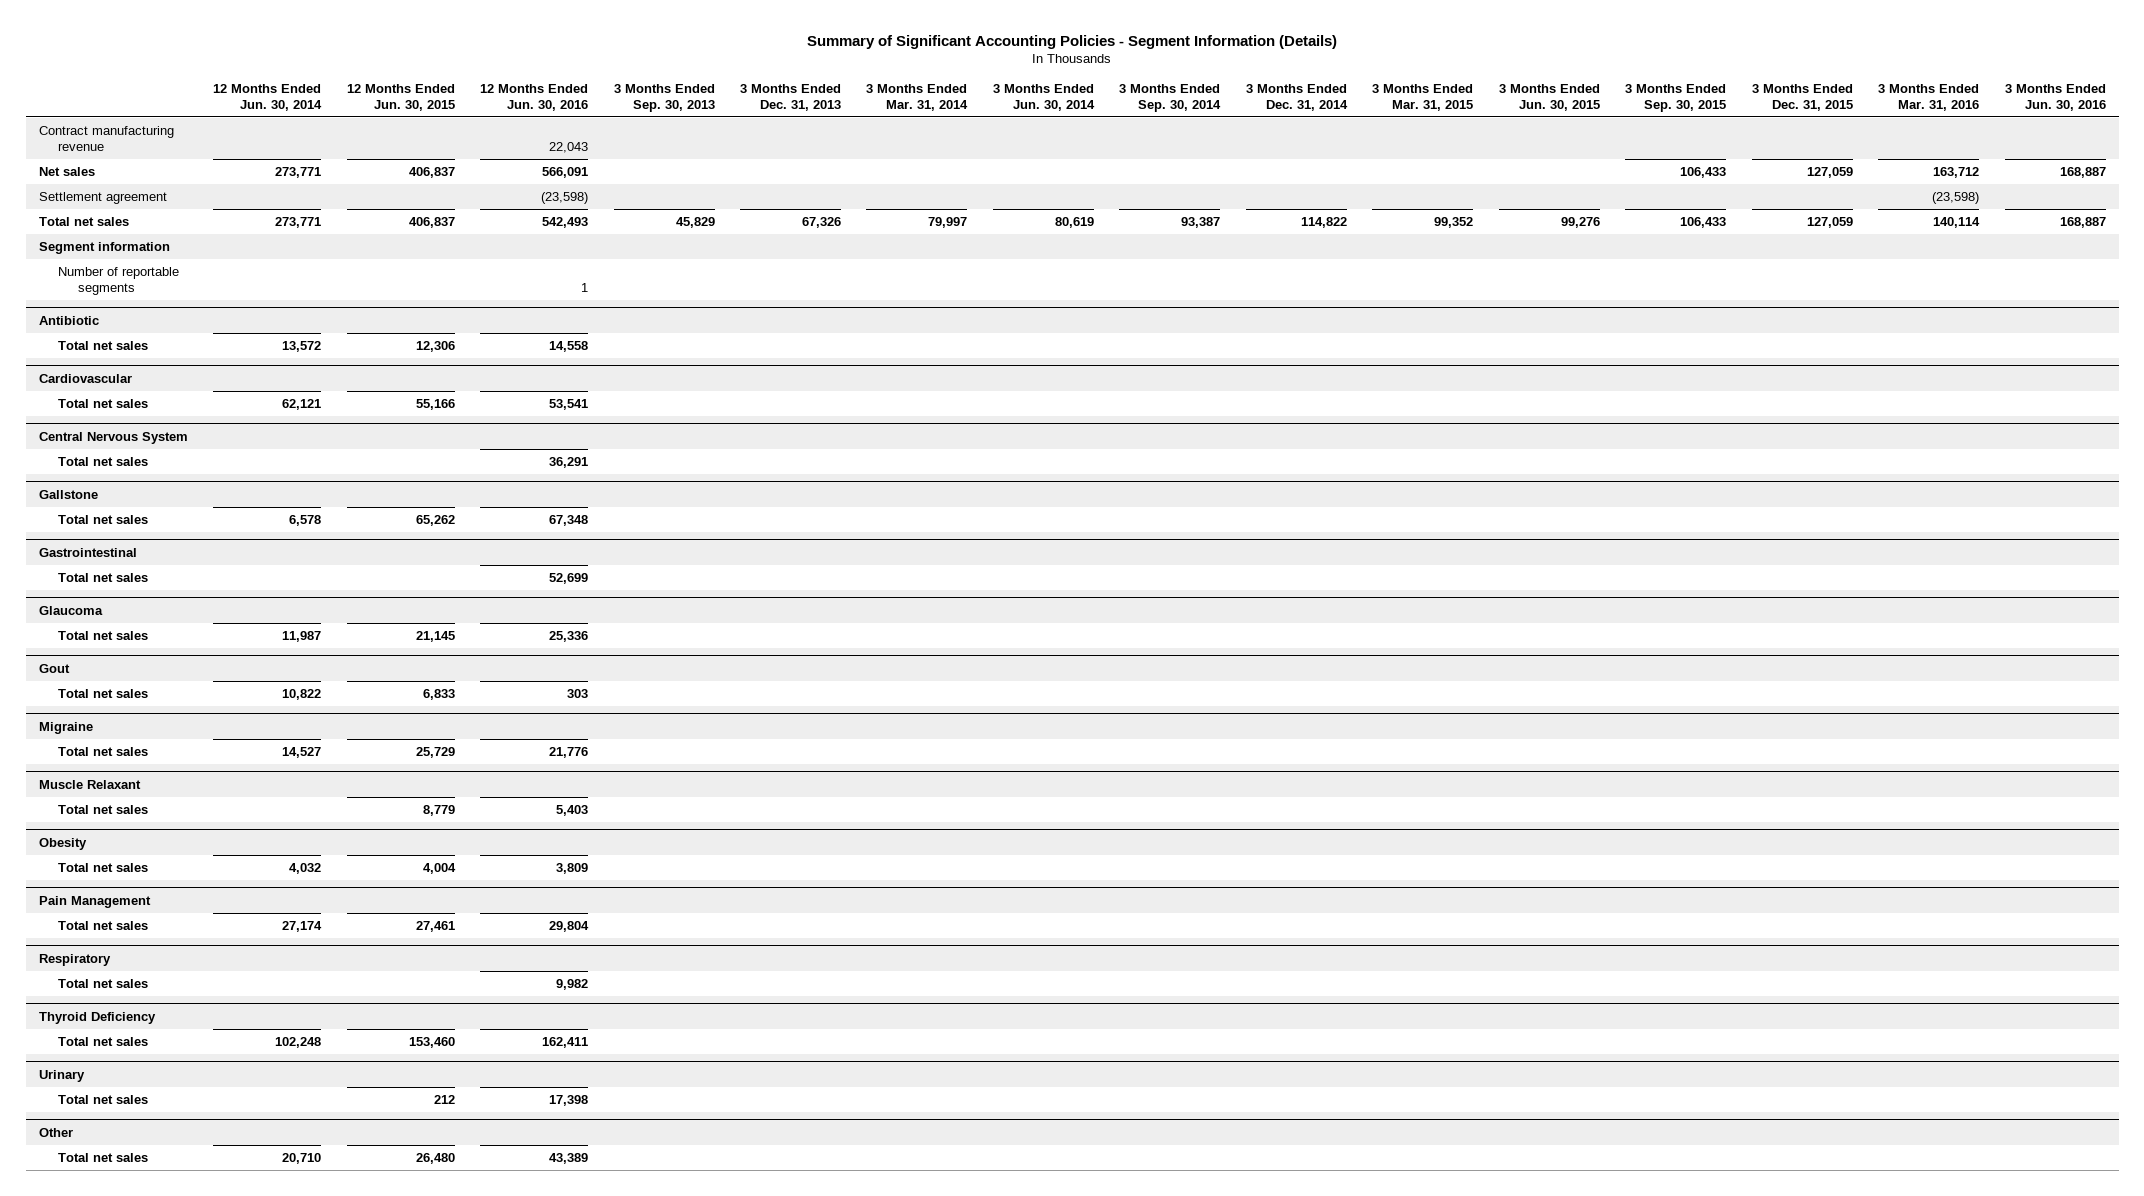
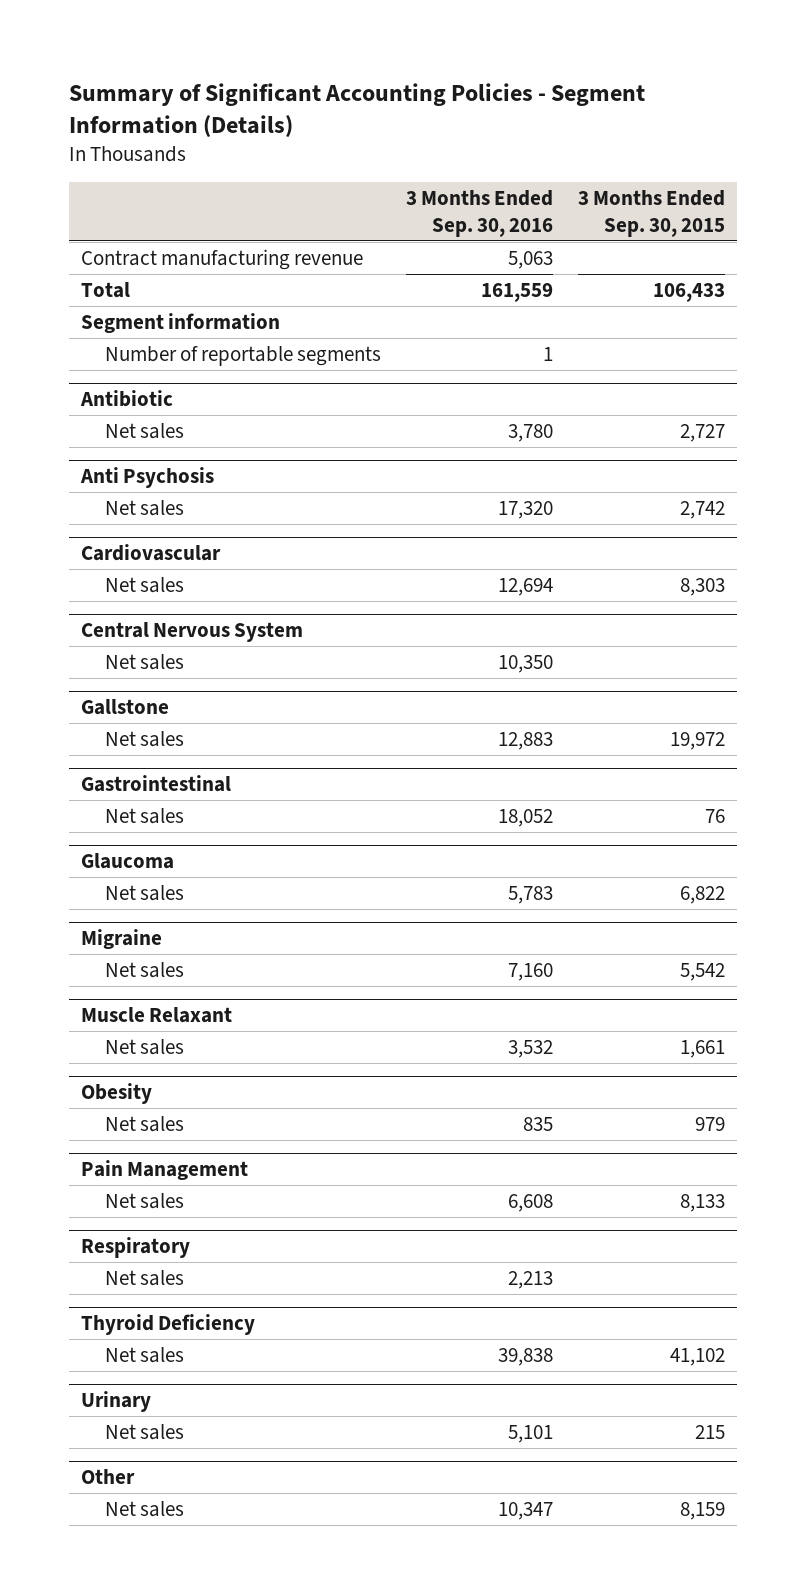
- | 12 Months Ended Jun. 30, 2014 | 12 Months Ended Jun. 30, 2015 | 12 Months Ended Jun. 30, 2016 | 3 Months Ended Sep. 30, 2013 | 3 Months Ended Dec. 31, 2013 | 3 Months Ended Mar. 31, 2014 | 3 Months Ended Jun. 30, 2014 | 3 Months Ended Sep. 30, 2014 | 3 Months Ended Dec. 31, 2014 | 3 Months Ended Mar. 31, 2015 | 3 Months Ended Jun. 30, 2015 | 3 Months Ended Sep. 30, 2015 | 3 Months Ended Dec. 31, 2015 | 3 Months Ended Mar. 31, 2016 | 3 Months Ended Jun. 30, 2016
+ | 3 Months Ended Sep. 30, 2016 | 3 Months Ended Sep. 30, 2015
- Net sales | 273,771 | 406,837 | 566,091 | | | | | | | | | 106,433 | 127,059 | 163,712 | 168,887
- Settlement agreement | | | (23,598) | | | | | | | | | | | (23,598) |
- Total net sales | 273,771 | 406,837 | 542,493 | 45,829 | 67,326 | 79,997 | 80,619 | 93,387 | 114,822 | 99,352 | 99,276 | 106,433 | 127,059 | 140,114 | 168,887
+ Total | 161,559 | 106,433
@ Antibiotic
- Total net sales | 13,572 | 12,306 | 14,558 | | | | | | | | | | | |
+ Net sales | 3,780 | 2,727
+ Anti Psychosis
+ Net sales | 17,320 | 2,742
@ Cardiovascular
- Total net sales | 62,121 | 55,166 | 53,541 | | | | | | | | | | | |
+ Net sales | 12,694 | 8,303
@ Central Nervous System
- Total net sales | | | 36,291 | | | | | | | | | | | |
+ Net sales | 10,350 |
@ Gallstone
- Total net sales | 6,578 | 65,262 | 67,348 | | | | | | | | | | | |
+ Net sales | 12,883 | 19,972
@ Gastrointestinal
- Total net sales | | | 52,699 | | | | | | | | | | | |
+ Net sales | 18,052 | 76
@ Glaucoma
- Total net sales | 11,987 | 21,145 | 25,336 | | | | | | | | | | | |
- Gout
- Total net sales | 10,822 | 6,833 | 303 | | | | | | | | | | | |
@ Glaucoma
+ Net sales | 5,783 | 6,822
@ Migraine
- Total net sales | 14,527 | 25,729 | 21,776 | | | | | | | | | | | |
+ Net sales | 7,160 | 5,542
@ Muscle Relaxant
- Total net sales | | 8,779 | 5,403 | | | | | | | | | | | |
+ Net sales | 3,532 | 1,661
@ Obesity
- Total net sales | 4,032 | 4,004 | 3,809 | | | | | | | | | | | |
+ Net sales | 835 | 979
@ Pain Management
- Total net sales | 27,174 | 27,461 | 29,804 | | | | | | | | | | | |
+ Net sales | 6,608 | 8,133
@ Respiratory
- Total net sales | | | 9,982 | | | | | | | | | | | |
+ Net sales | 2,213 |
@ Thyroid Deficiency
- Total net sales | 102,248 | 153,460 | 162,411 | | | | | | | | | | | |
+ Net sales | 39,838 | 41,102
@ Urinary
- Total net sales | | 212 | 17,398 | | | | | | | | | | | |
+ Net sales | 5,101 | 215
@ Other
- Total net sales | 20,710 | 26,480 | 43,389 | | | | | | | | | | | |
+ Net sales | 10,347 | 8,159

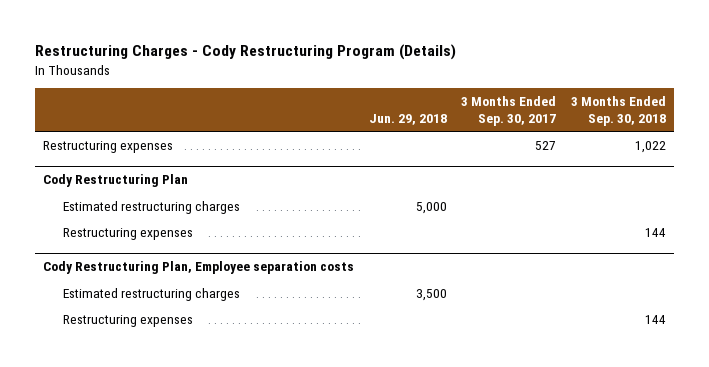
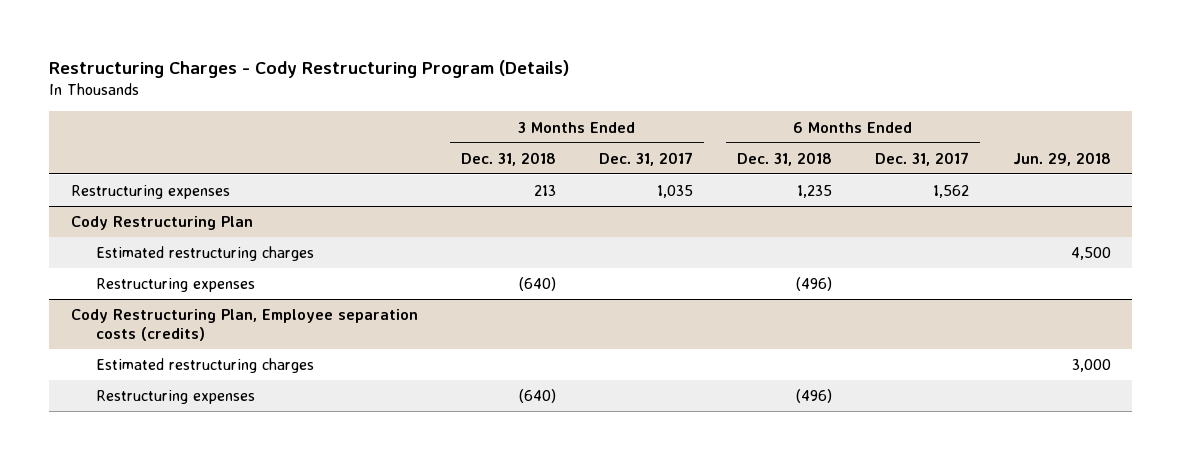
- | Jun. 29, 2018 | 3 Months Ended Sep. 30, 2017 | 3 Months Ended Sep. 30, 2018
+ | 3 Months Ended Dec. 31, 2018 | 3 Months Ended Dec. 31, 2017 | 6 Months Ended Dec. 31, 2018 | 6 Months Ended Dec. 31, 2017 | Jun. 29, 2018
@ Cody Restructuring Plan
- Estimated restructuring charges | 5,000 | |
+ Estimated restructuring charges | | | | | 4,500
- Cody Restructuring Plan, Employee separation costs
- Estimated restructuring charges | 3,500 | |
+ Cody Restructuring Plan, Employee separation costs (credits)
+ Estimated restructuring charges | | | | | 3,000

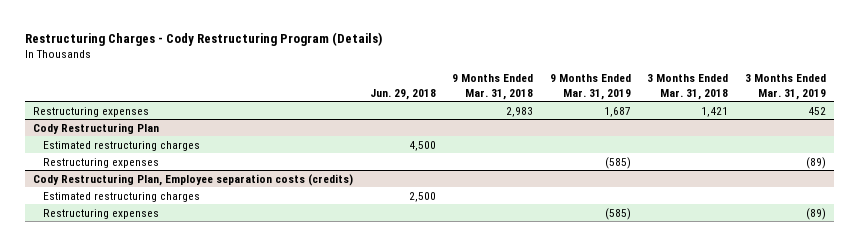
- | 3 Months Ended Dec. 31, 2018 | 3 Months Ended Dec. 31, 2017 | 6 Months Ended Dec. 31, 2018 | 6 Months Ended Dec. 31, 2017 | Jun. 29, 2018
+ | Jun. 29, 2018 | 9 Months Ended Mar. 31, 2018 | 9 Months Ended Mar. 31, 2019 | 3 Months Ended Mar. 31, 2018 | 3 Months Ended Mar. 31, 2019
@ Cody Restructuring Plan, Employee separation costs (credits)
- Estimated restructuring charges | | | | | 3,000
+ Estimated restructuring charges | 2,500 | | | |

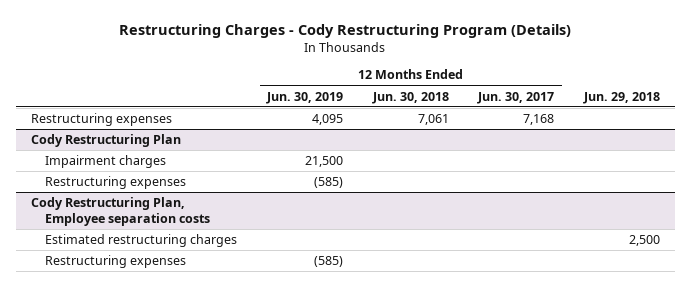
- | Jun. 29, 2018 | 9 Months Ended Mar. 31, 2018 | 9 Months Ended Mar. 31, 2019 | 3 Months Ended Mar. 31, 2018 | 3 Months Ended Mar. 31, 2019
+ | 12 Months Ended Jun. 30, 2019 | 12 Months Ended Jun. 30, 2018 | 12 Months Ended Jun. 30, 2017 | Jun. 29, 2018
@ Cody Restructuring Plan
- Estimated restructuring charges | 4,500 | | | |
+ Impairment charges | 21,500 | | |
- Cody Restructuring Plan, Employee separation costs (credits)
+ Cody Restructuring Plan, Employee separation costs

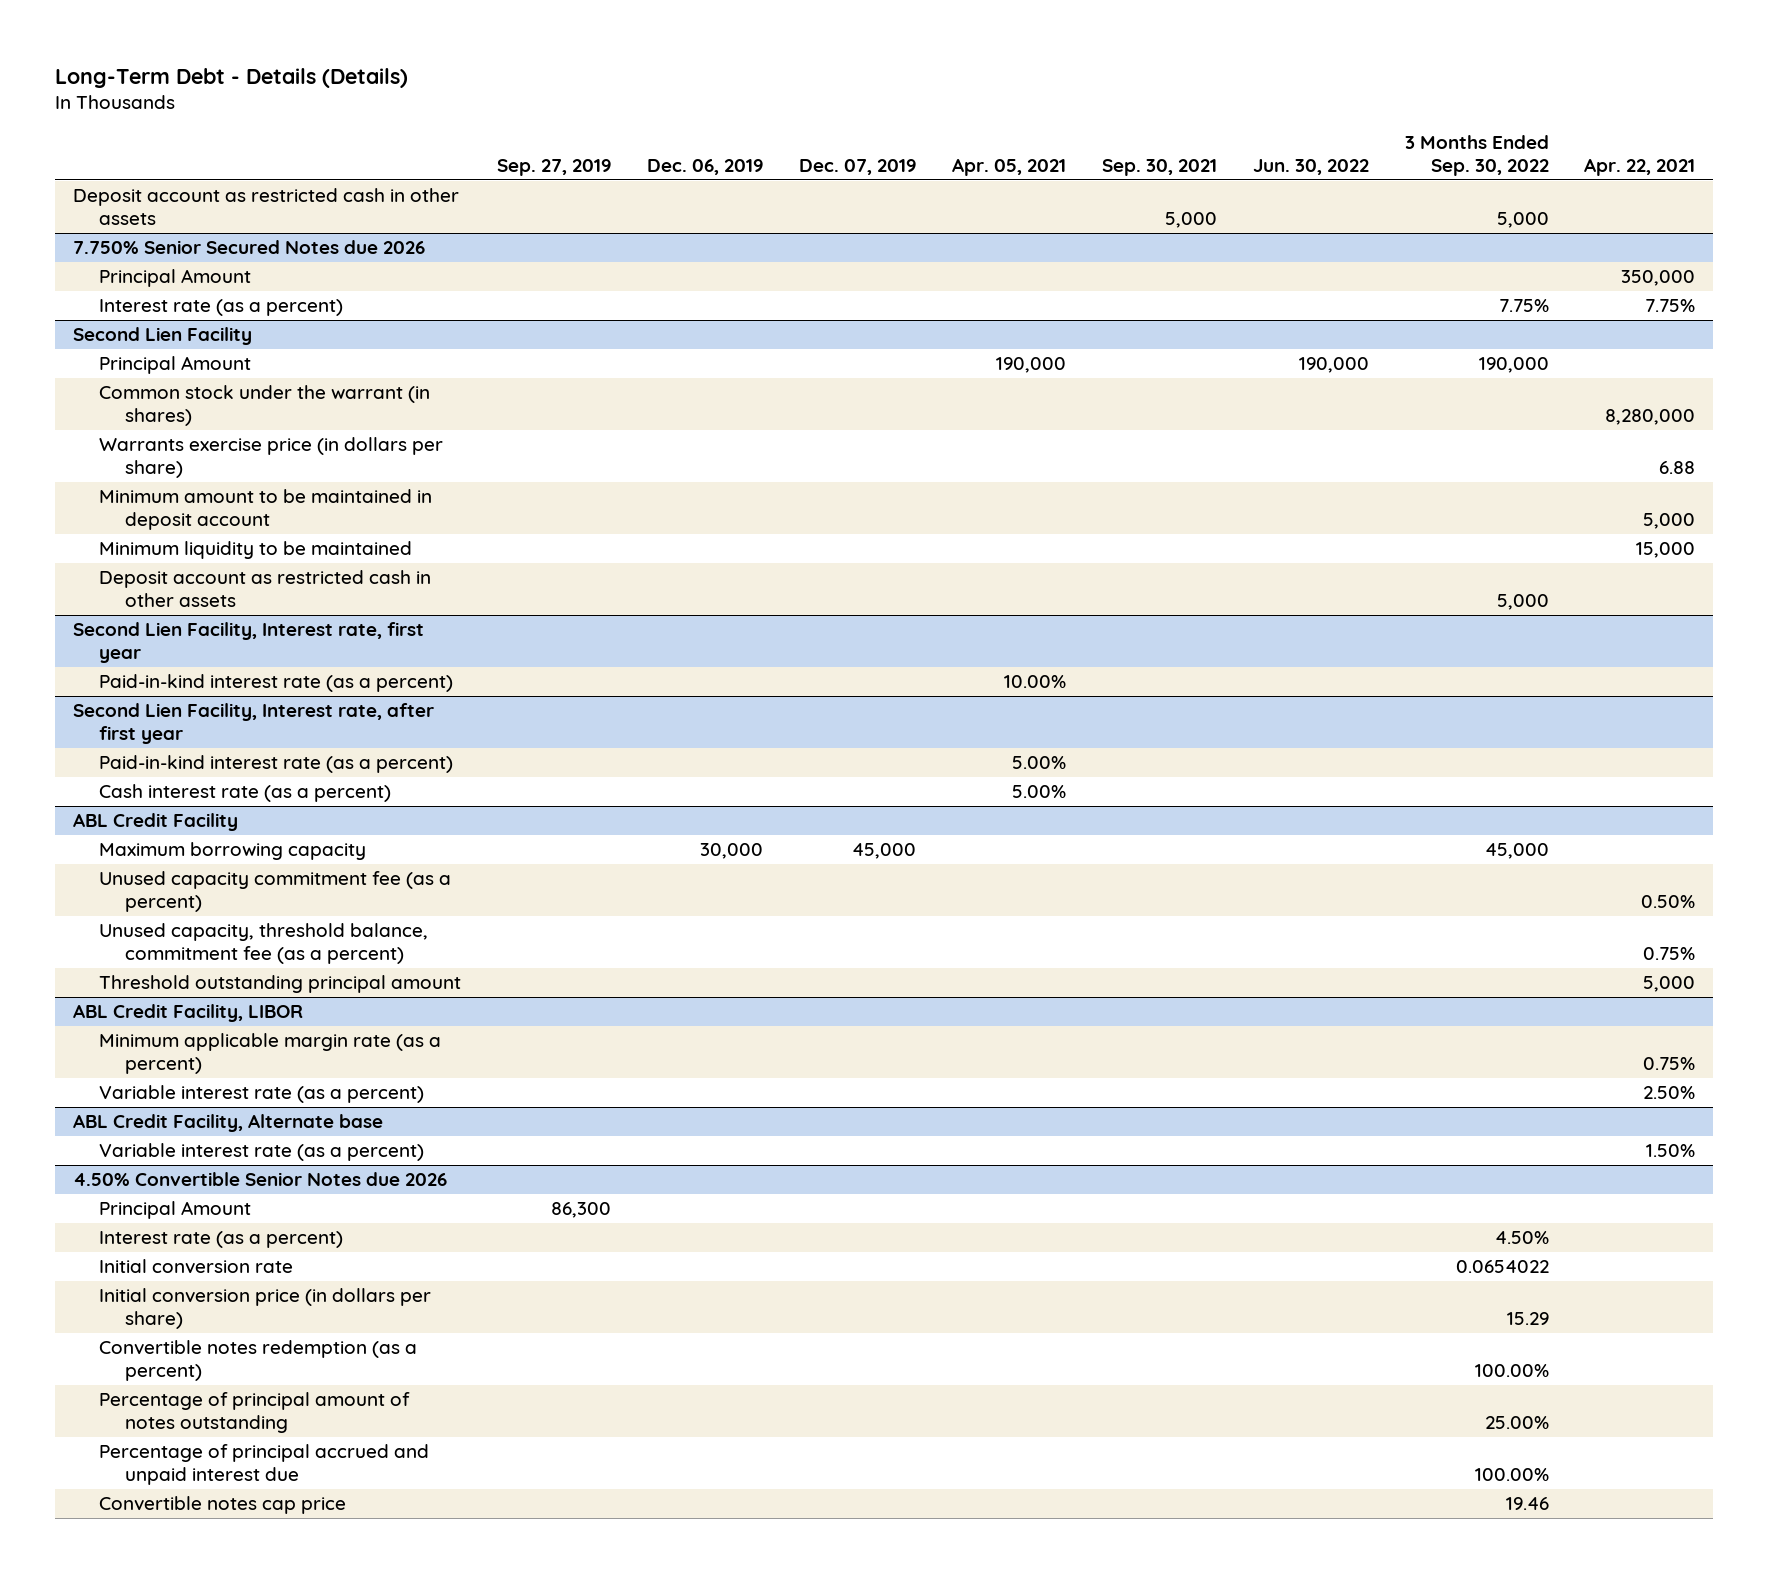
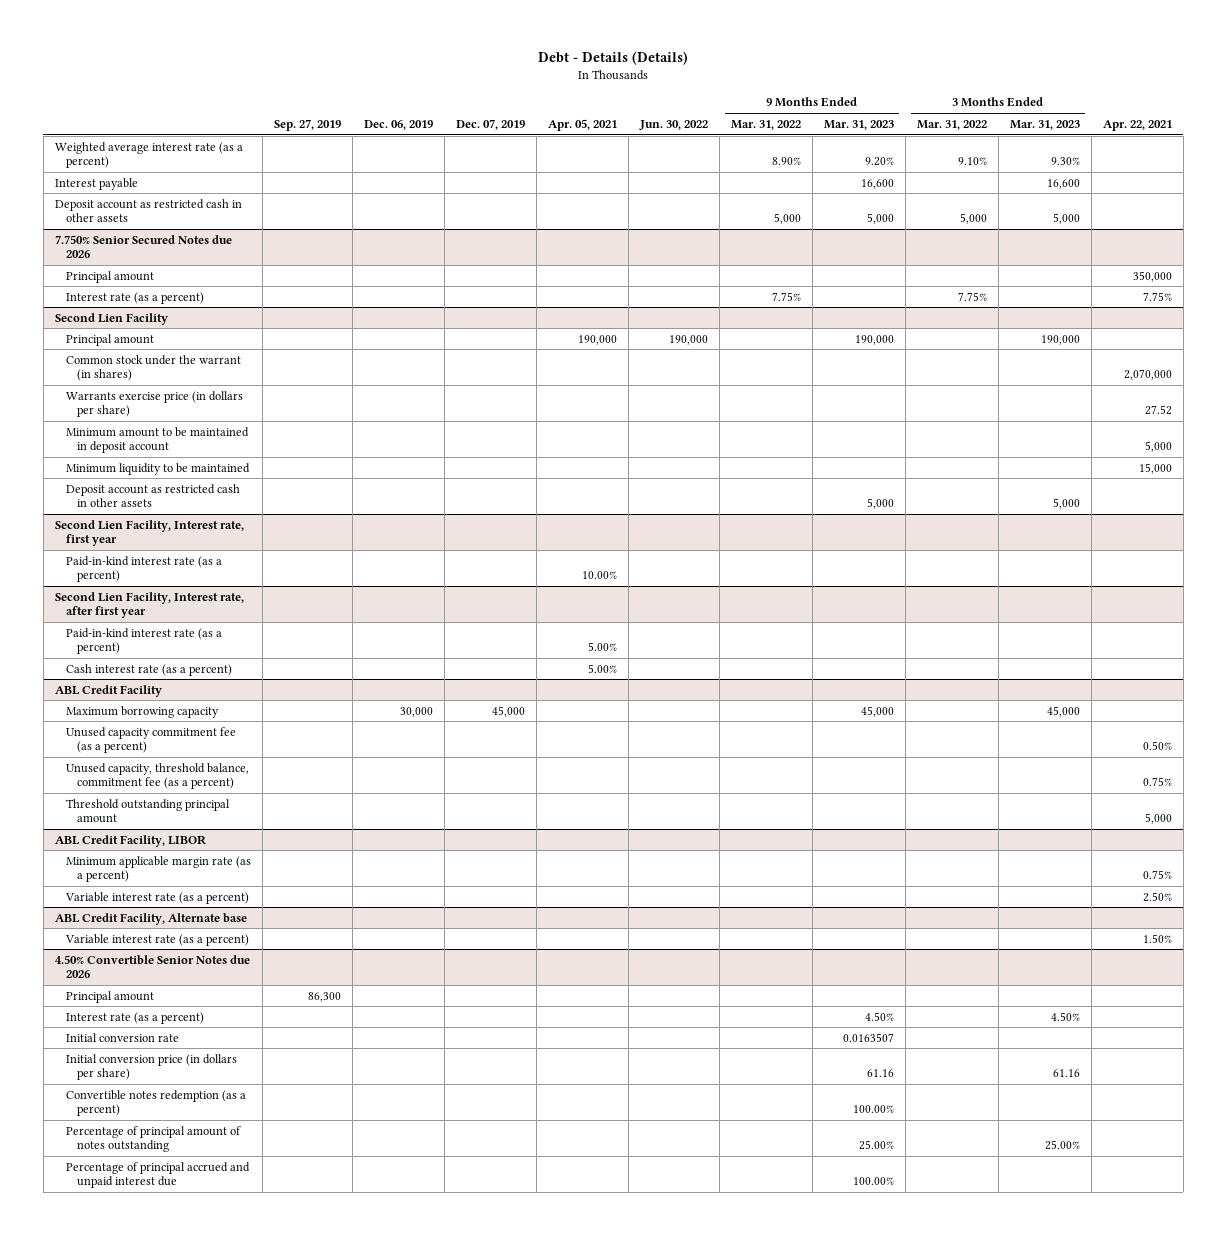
- Long-Term Debt - Details (Details)
+ Debt - Details (Details)
- | Sep. 27, 2019 | Dec. 06, 2019 | Dec. 07, 2019 | Apr. 05, 2021 | Sep. 30, 2021 | Jun. 30, 2022 | 3 Months Ended Sep. 30, 2022 | Apr. 22, 2021
+ | Sep. 27, 2019 | Dec. 06, 2019 | Dec. 07, 2019 | Apr. 05, 2021 | Jun. 30, 2022 | 9 Months Ended Mar. 31, 2022 | 9 Months Ended Mar. 31, 2023 | 3 Months Ended Mar. 31, 2022 | 3 Months Ended Mar. 31, 2023 | Apr. 22, 2021
+ Weighted average interest rate (as a percent) | | | | | | 8.90% | 9.20% | 9.10% | 9.30% |
+ Interest payable | | | | | | | 16,600 | | 16,600 |
@ 7.750% Senior Secured Notes due 2026
- Principal Amount | | | | | | | | 350,000
+ Principal amount | | | | | | | | | | 350,000
@ Second Lien Facility
- Principal Amount | | | | 190,000 | | 190,000 | 190,000 |
- Common stock under the warrant (in shares) | | | | | | | | 8,280,000
- Warrants exercise price (in dollars per share) | | | | | | | | 6.88
+ Principal amount | | | | 190,000 | 190,000 | | 190,000 | | 190,000 |
+ Common stock under the warrant (in shares) | | | | | | | | | | 2,070,000
+ Warrants exercise price (in dollars per share) | | | | | | | | | | 27.52
@ 4.50% Convertible Senior Notes due 2026
- Principal Amount | 86,300 | | | | | | |
+ Principal amount | 86,300 | | | | | | | | |
- Convertible notes cap price | | | | | | | 19.46 |

